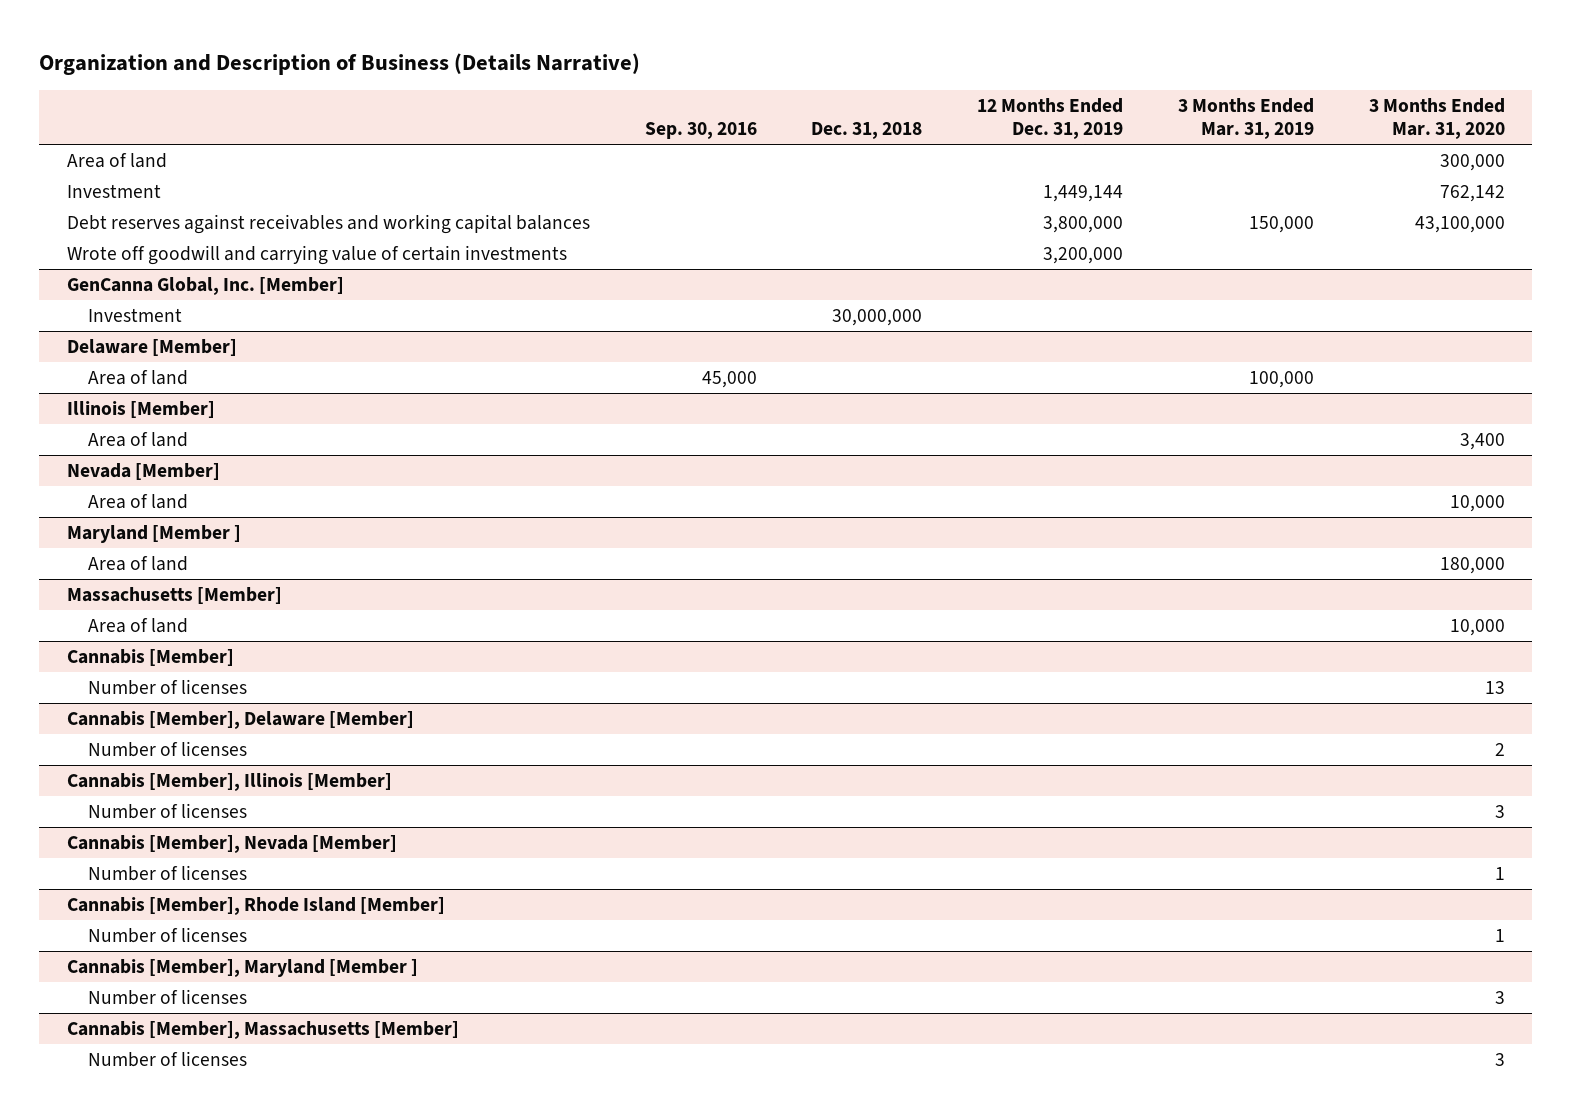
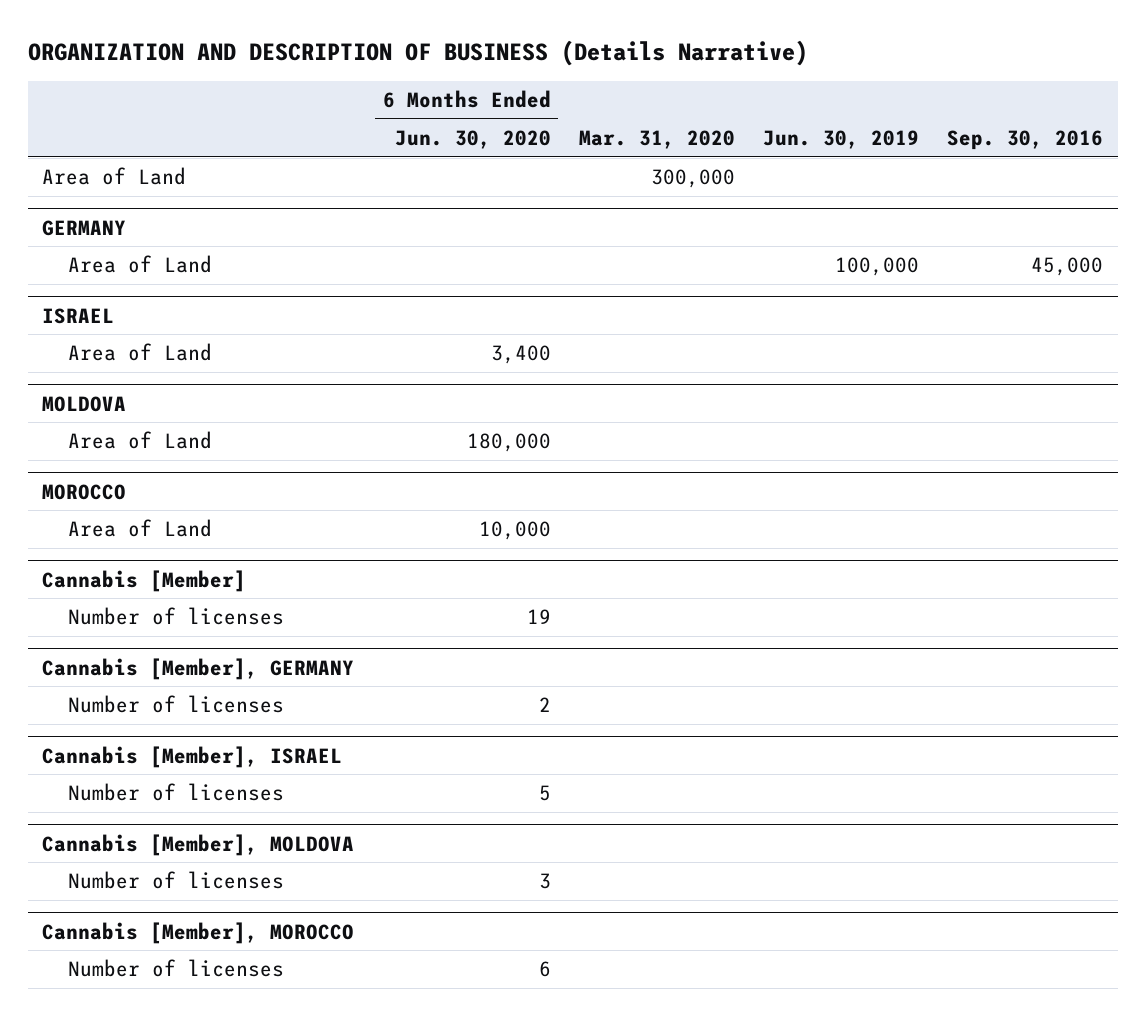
- Organization and Description of Business (Details Narrative)
+ ORGANIZATION AND DESCRIPTION OF BUSINESS (Details Narrative)
- | Sep. 30, 2016 | Dec. 31, 2018 | 12 Months Ended Dec. 31, 2019 | 3 Months Ended Mar. 31, 2019 | 3 Months Ended Mar. 31, 2020
+ | 6 Months Ended Jun. 30, 2020 | Mar. 31, 2020 | Jun. 30, 2019 | Sep. 30, 2016
- Area of land | | | | | 300,000
- Investment | | | 1,449,144 | | 762,142
- Debt reserves against receivables and working capital balances | | | 3,800,000 | 150,000 | 43,100,000
- Wrote off goodwill and carrying value of certain investments | | | 3,200,000 | |
- GenCanna Global, Inc. [Member]
- Investment | | 30,000,000 | | |
- Delaware [Member]
- Area of land | 45,000 | | | 100,000 |
- Illinois [Member]
- Area of land | | | | | 3,400
- Nevada [Member]
- Area of land | | | | | 10,000
- Maryland [Member ]
- Area of land | | | | | 180,000
- Massachusetts [Member]
- Area of land | | | | | 10,000
+ Area of Land | | 300,000 | |
+ GERMANY
+ Area of Land | | | 100,000 | 45,000
+ ISRAEL
+ Area of Land | 3,400 | | |
+ MOLDOVA
+ Area of Land | 180,000 | | |
+ MOROCCO
+ Area of Land | 10,000 | | |
- Cannabis [Member], Delaware [Member]
- Number of licenses | | | | | 2
- Cannabis [Member], Illinois [Member]
- Number of licenses | | | | | 3
- Cannabis [Member], Nevada [Member]
- Number of licenses | | | | | 1
- Cannabis [Member], Rhode Island [Member]
- Number of licenses | | | | | 1
- Cannabis [Member], Maryland [Member ]
- Number of licenses | | | | | 3
- Cannabis [Member], Massachusetts [Member]
- Number of licenses | | | | | 3
+ Cannabis [Member], GERMANY
+ Number of licenses | 2 | | |
+ Cannabis [Member], ISRAEL
+ Number of licenses | 5 | | |
+ Cannabis [Member], MOLDOVA
+ Number of licenses | 3 | | |
+ Cannabis [Member], MOROCCO
+ Number of licenses | 6 | | |

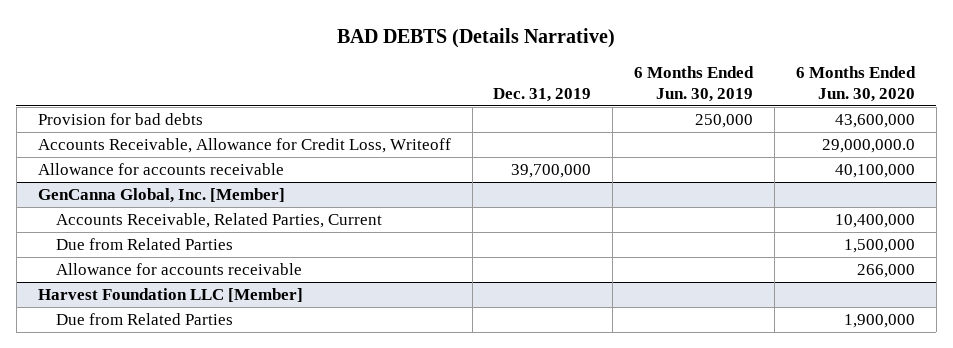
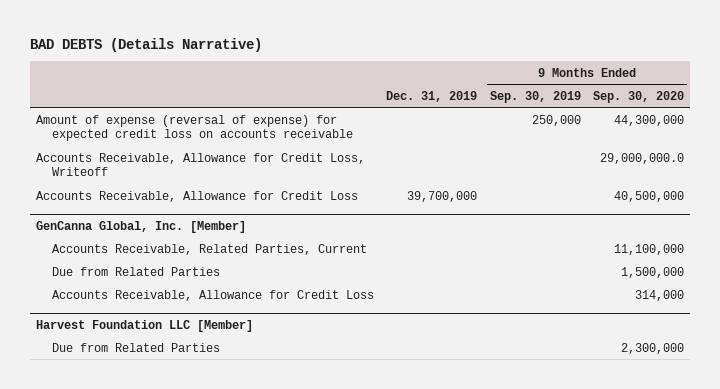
- | Dec. 31, 2019 | 6 Months Ended Jun. 30, 2019 | 6 Months Ended Jun. 30, 2020
+ | Dec. 31, 2019 | 9 Months Ended Sep. 30, 2019 | 9 Months Ended Sep. 30, 2020
- Provision for bad debts | | 250,000 | 43,600,000
+ Amount of expense (reversal of expense) for expected credit loss on accounts receivable | | 250,000 | 44,300,000
- Allowance for accounts receivable | 39,700,000 | | 40,100,000
+ Accounts Receivable, Allowance for Credit Loss | 39,700,000 | | 40,500,000
@ GenCanna Global, Inc. [Member]
- Allowance for accounts receivable | | | 266,000
+ Accounts Receivable, Allowance for Credit Loss | | | 314,000

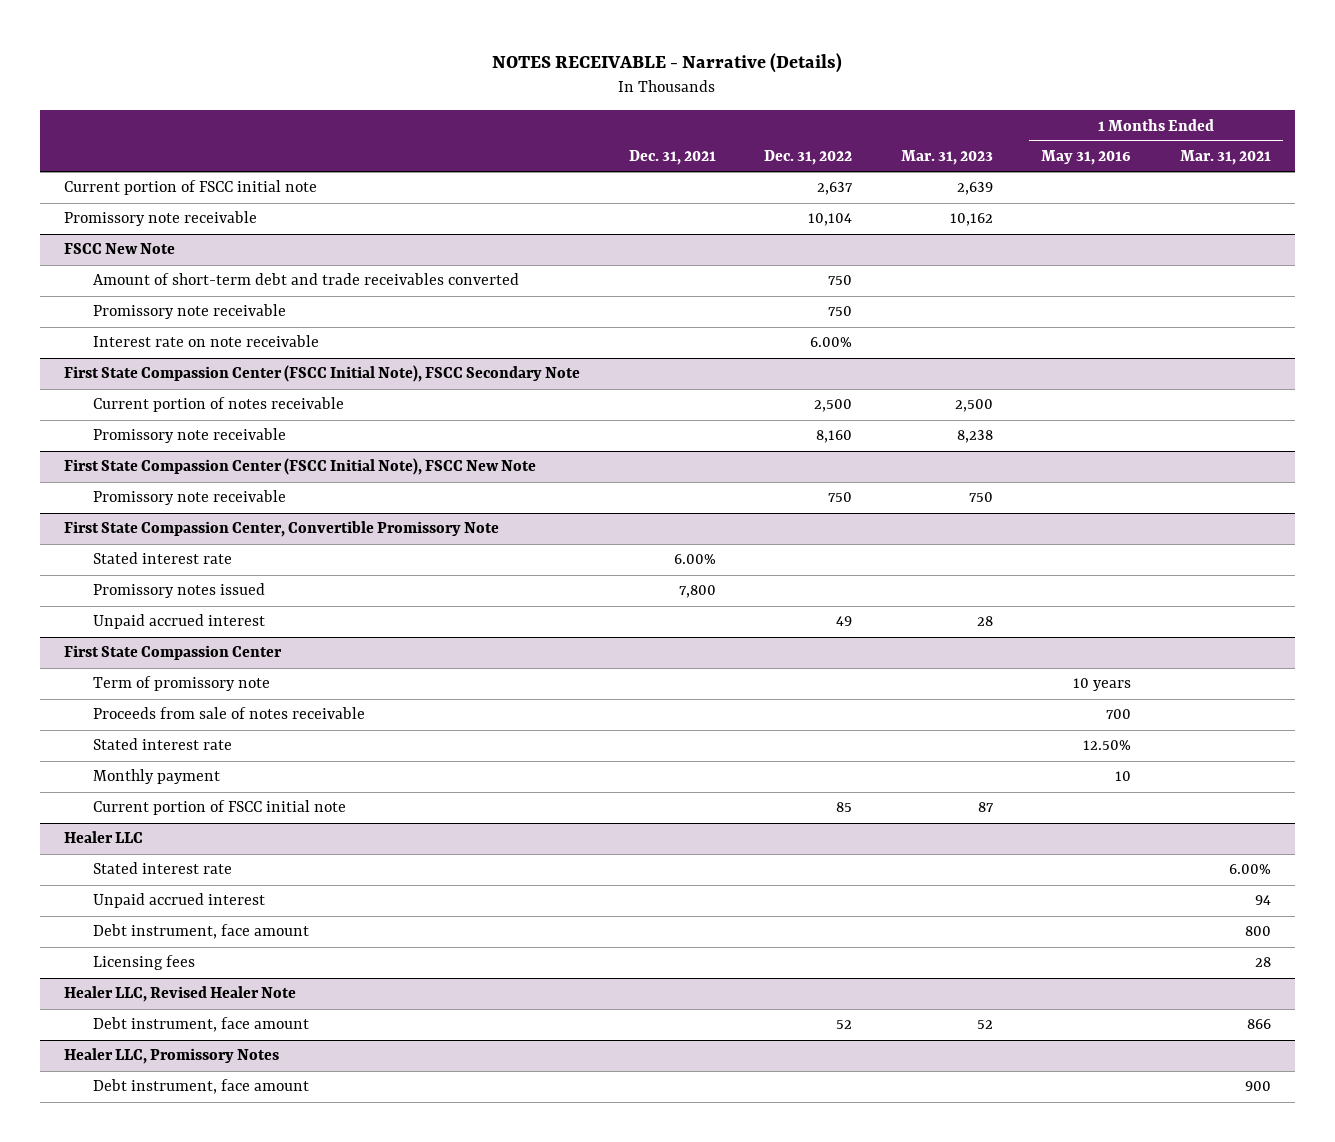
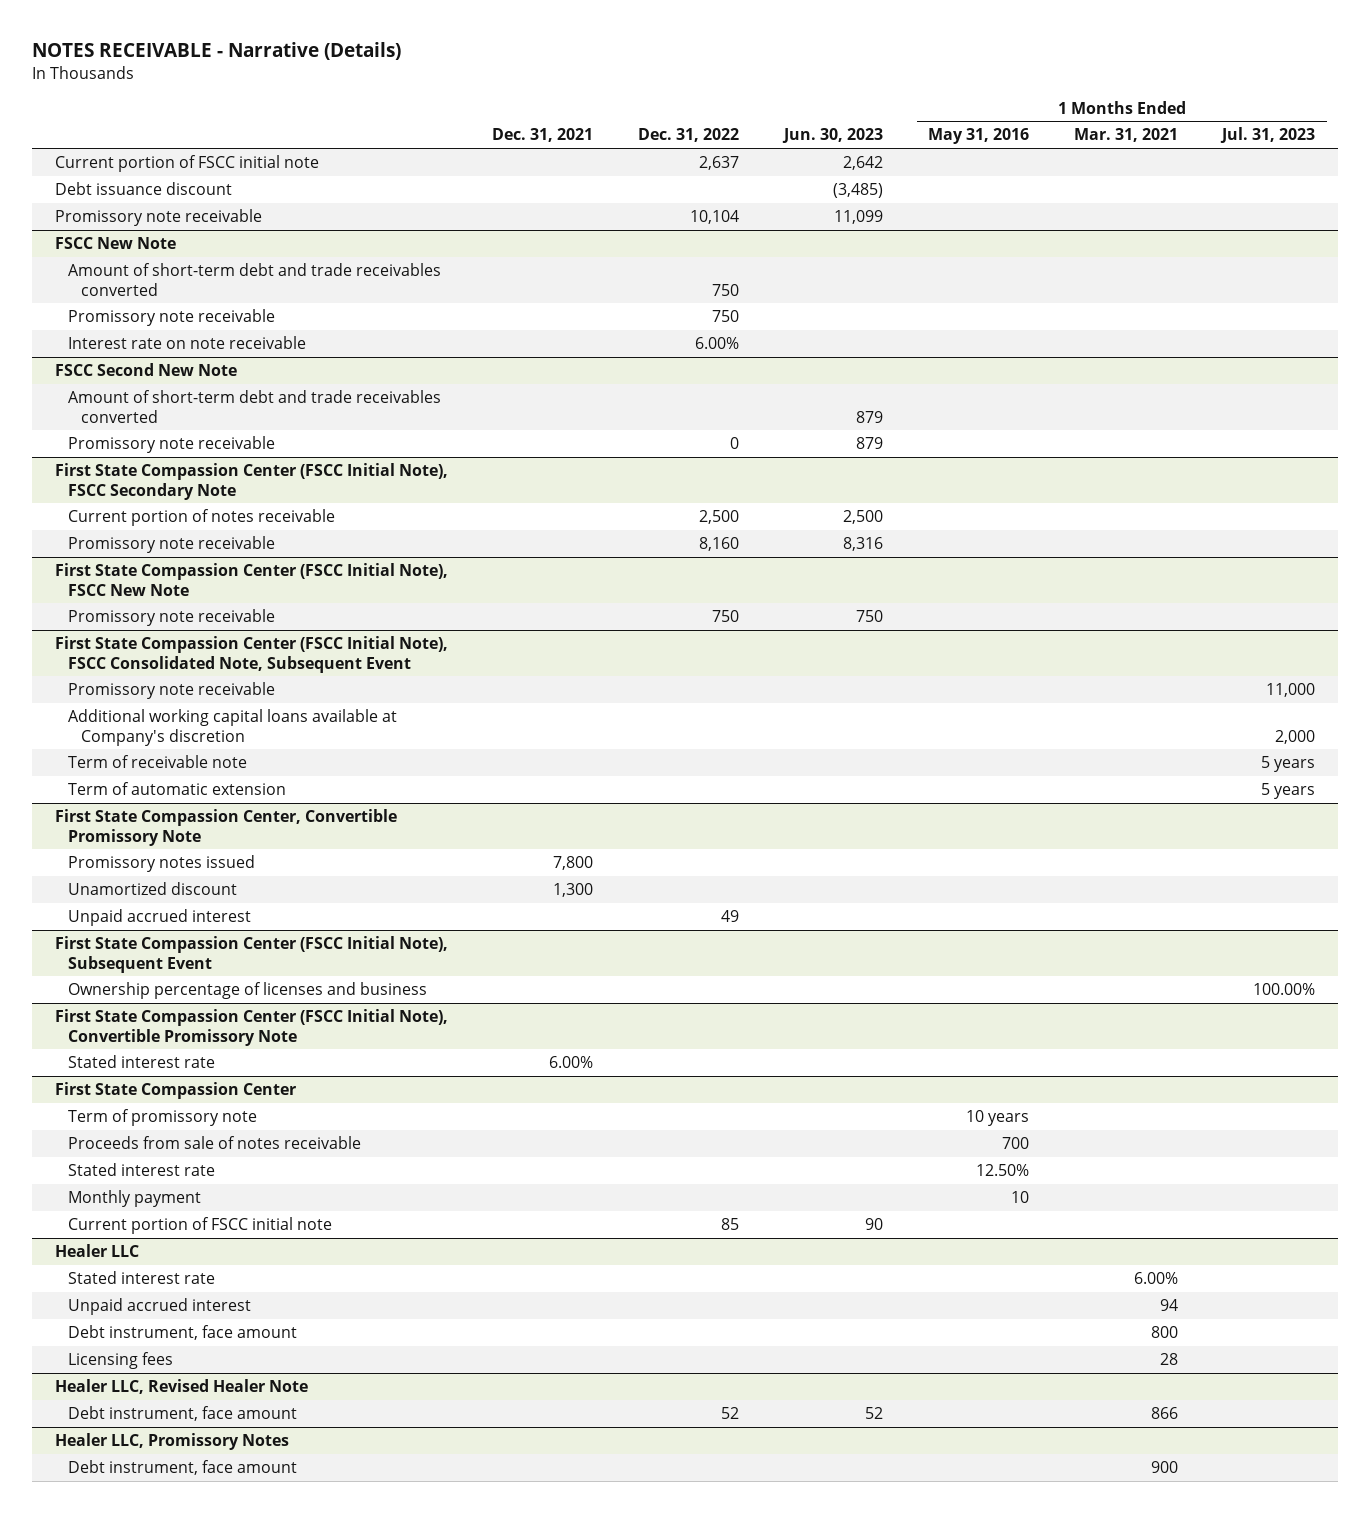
- | Dec. 31, 2021 | Dec. 31, 2022 | Mar. 31, 2023 | 1 Months Ended May 31, 2016 | 1 Months Ended Mar. 31, 2021
+ | Dec. 31, 2021 | Dec. 31, 2022 | Jun. 30, 2023 | 1 Months Ended May 31, 2016 | 1 Months Ended Mar. 31, 2021 | 1 Months Ended Jul. 31, 2023
+ Debt issuance discount | | | (3,485) | | |
+ FSCC Second New Note
+ Amount of short-term debt and trade receivables converted | | | 879 | | |
+ Promissory note receivable | | 0 | 879 | | |
+ First State Compassion Center (FSCC Initial Note), FSCC Consolidated Note, Subsequent Event
+ Promissory note receivable | | | | | | 11,000
+ Additional working capital loans available at Company's discretion | | | | | | 2,000
+ Term of receivable note | | | | | | 5 years
+ Term of automatic extension | | | | | | 5 years
@ First State Compassion Center, Convertible Promissory Note
- Stated interest rate | 6.00% | | | |
+ Unamortized discount | 1,300 | | | | |
+ First State Compassion Center (FSCC Initial Note), Subsequent Event
+ Ownership percentage of licenses and business | | | | | | 100.00%
+ First State Compassion Center (FSCC Initial Note), Convertible Promissory Note
+ Stated interest rate | 6.00% | | | | |

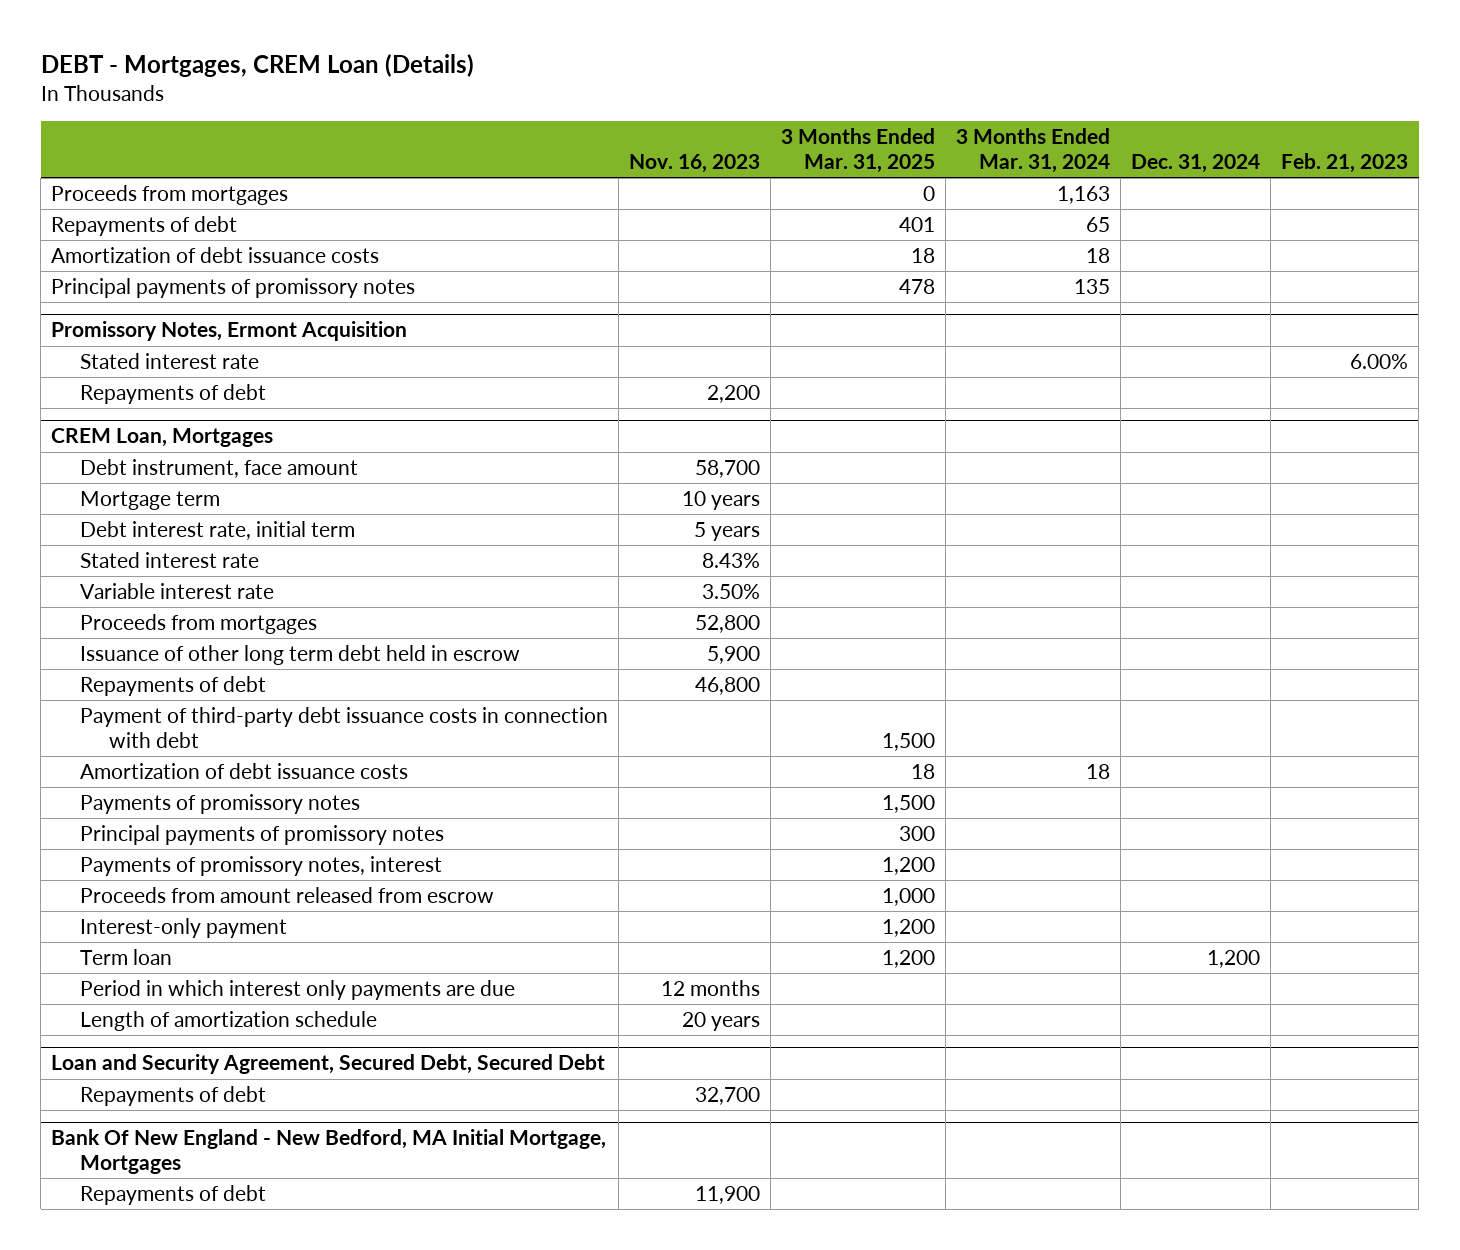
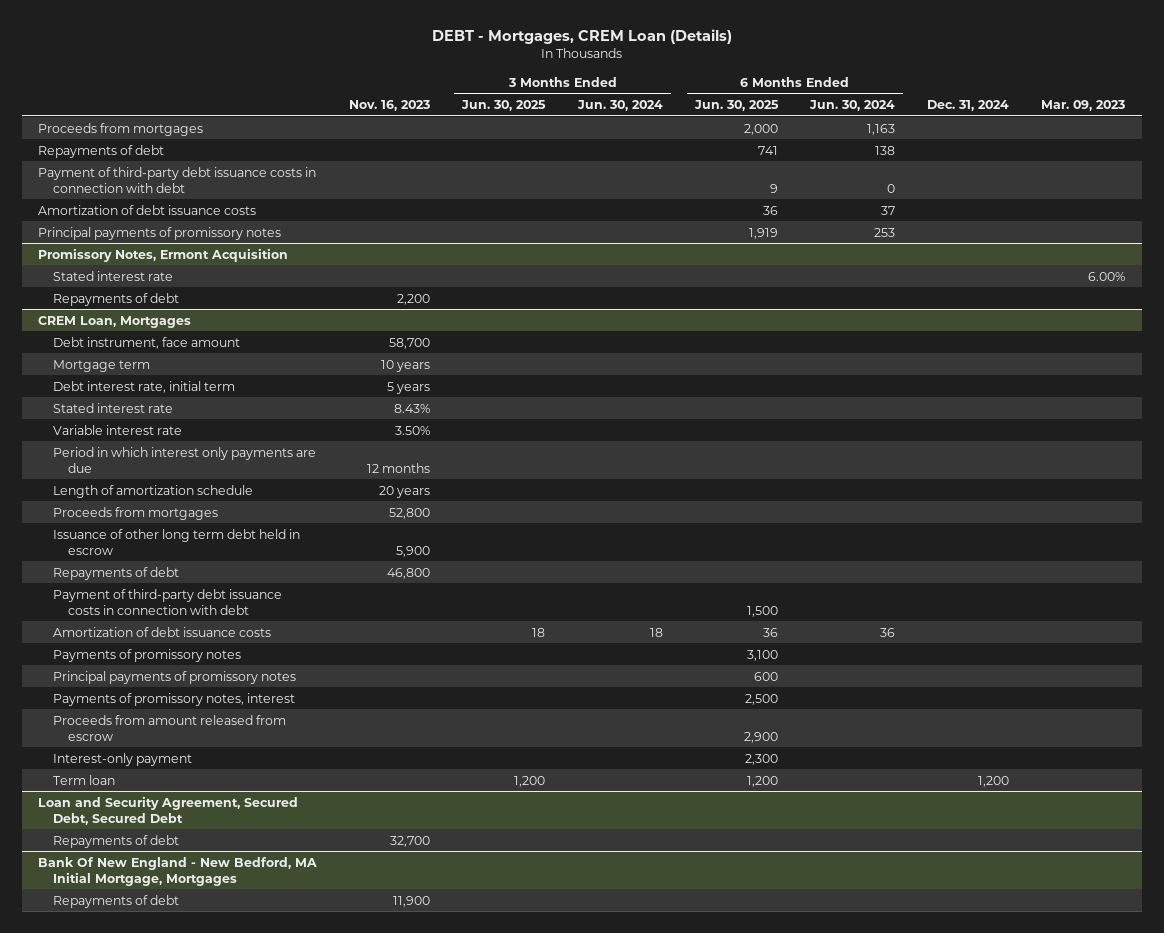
- | Nov. 16, 2023 | 3 Months Ended Mar. 31, 2025 | 3 Months Ended Mar. 31, 2024 | Dec. 31, 2024 | Feb. 21, 2023
+ | Nov. 16, 2023 | 3 Months Ended Jun. 30, 2025 | 3 Months Ended Jun. 30, 2024 | 6 Months Ended Jun. 30, 2025 | 6 Months Ended Jun. 30, 2024 | Dec. 31, 2024 | Mar. 09, 2023
+ Payment of third-party debt issuance costs in connection with debt | | | | 9 | 0 | |
@ CREM Loan, Mortgages
moved up: Period in which interest only payments are due | 12 months | | | | | |
moved up: Length of amortization schedule | 20 years | | | | | |

